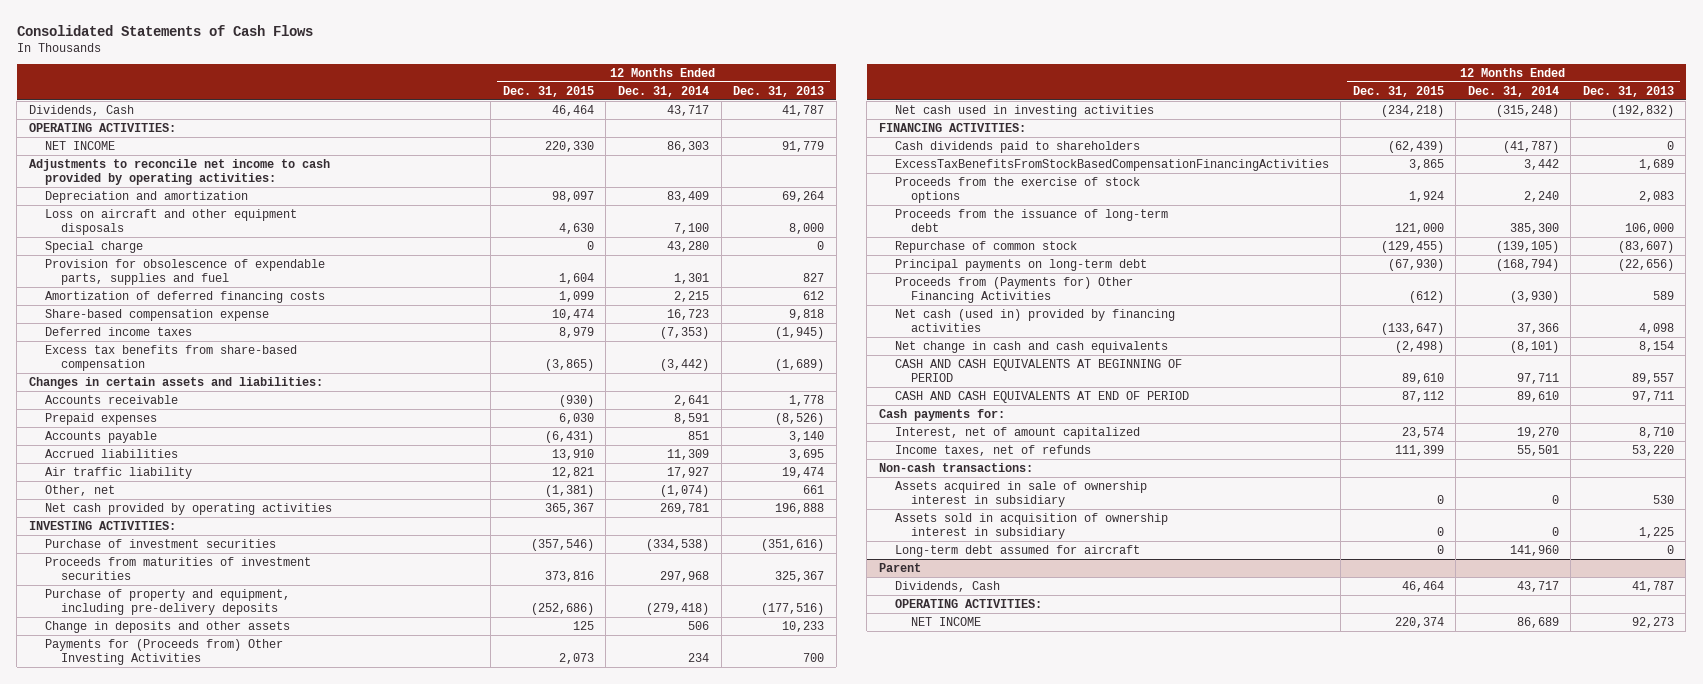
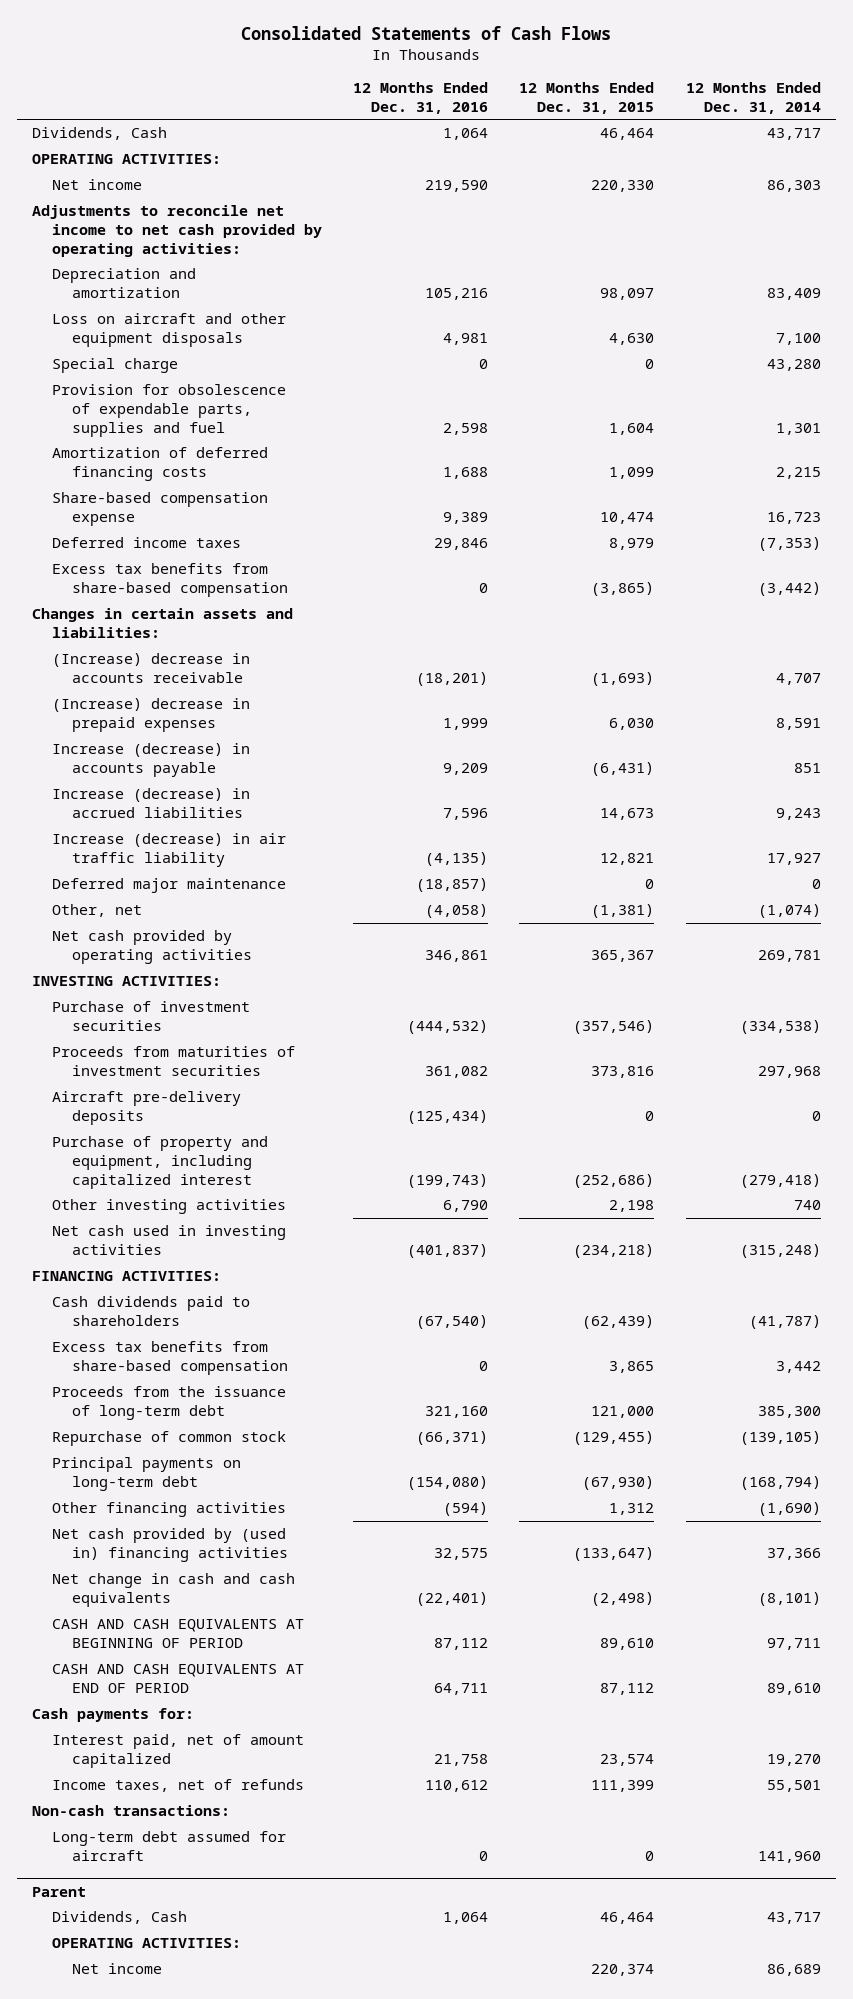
- | 12 Months Ended Dec. 31, 2015 | 12 Months Ended Dec. 31, 2014 | 12 Months Ended Dec. 31, 2013
+ | 12 Months Ended Dec. 31, 2016 | 12 Months Ended Dec. 31, 2015 | 12 Months Ended Dec. 31, 2014
- NET INCOME | 220,330 | 86,303 | 91,779
- Adjustments to reconcile net income to cash provided by operating activities:
+ Net income | 219,590 | 220,330 | 86,303
+ Adjustments to reconcile net income to net cash provided by operating activities:
- Accounts receivable | (930) | 2,641 | 1,778
- Prepaid expenses | 6,030 | 8,591 | (8,526)
- Accounts payable | (6,431) | 851 | 3,140
- Accrued liabilities | 13,910 | 11,309 | 3,695
- Air traffic liability | 12,821 | 17,927 | 19,474
+ (Increase) decrease in accounts receivable | (18,201) | (1,693) | 4,707
+ (Increase) decrease in prepaid expenses | 1,999 | 6,030 | 8,591
+ Increase (decrease) in accounts payable | 9,209 | (6,431) | 851
+ Increase (decrease) in accrued liabilities | 7,596 | 14,673 | 9,243
+ Increase (decrease) in air traffic liability | (4,135) | 12,821 | 17,927
+ Deferred major maintenance | (18,857) | 0 | 0
- Purchase of property and equipment, including pre-delivery deposits | (252,686) | (279,418) | (177,516)
- Change in deposits and other assets | 125 | 506 | 10,233
- Payments for (Proceeds from) Other Investing Activities | 2,073 | 234 | 700
+ Aircraft pre-delivery deposits | (125,434) | 0 | 0
+ Purchase of property and equipment, including capitalized interest | (199,743) | (252,686) | (279,418)
+ Other investing activities | 6,790 | 2,198 | 740
- ExcessTaxBenefitsFromStockBasedCompensationFinancingActivities | 3,865 | 3,442 | 1,689
- Proceeds from the exercise of stock options | 1,924 | 2,240 | 2,083
+ Excess tax benefits from share-based compensation | 0 | 3,865 | 3,442
- Proceeds from (Payments for) Other Financing Activities | (612) | (3,930) | 589
- Net cash (used in) provided by financing activities | (133,647) | 37,366 | 4,098
+ Other financing activities | (594) | 1,312 | (1,690)
+ Net cash provided by (used in) financing activities | 32,575 | (133,647) | 37,366
- Interest, net of amount capitalized | 23,574 | 19,270 | 8,710
+ Interest paid, net of amount capitalized | 21,758 | 23,574 | 19,270
- Assets acquired in sale of ownership interest in subsidiary | 0 | 0 | 530
- Assets sold in acquisition of ownership interest in subsidiary | 0 | 0 | 1,225
@ Parent
- NET INCOME | 220,374 | 86,689 | 92,273
+ Net income | | 220,374 | 86,689

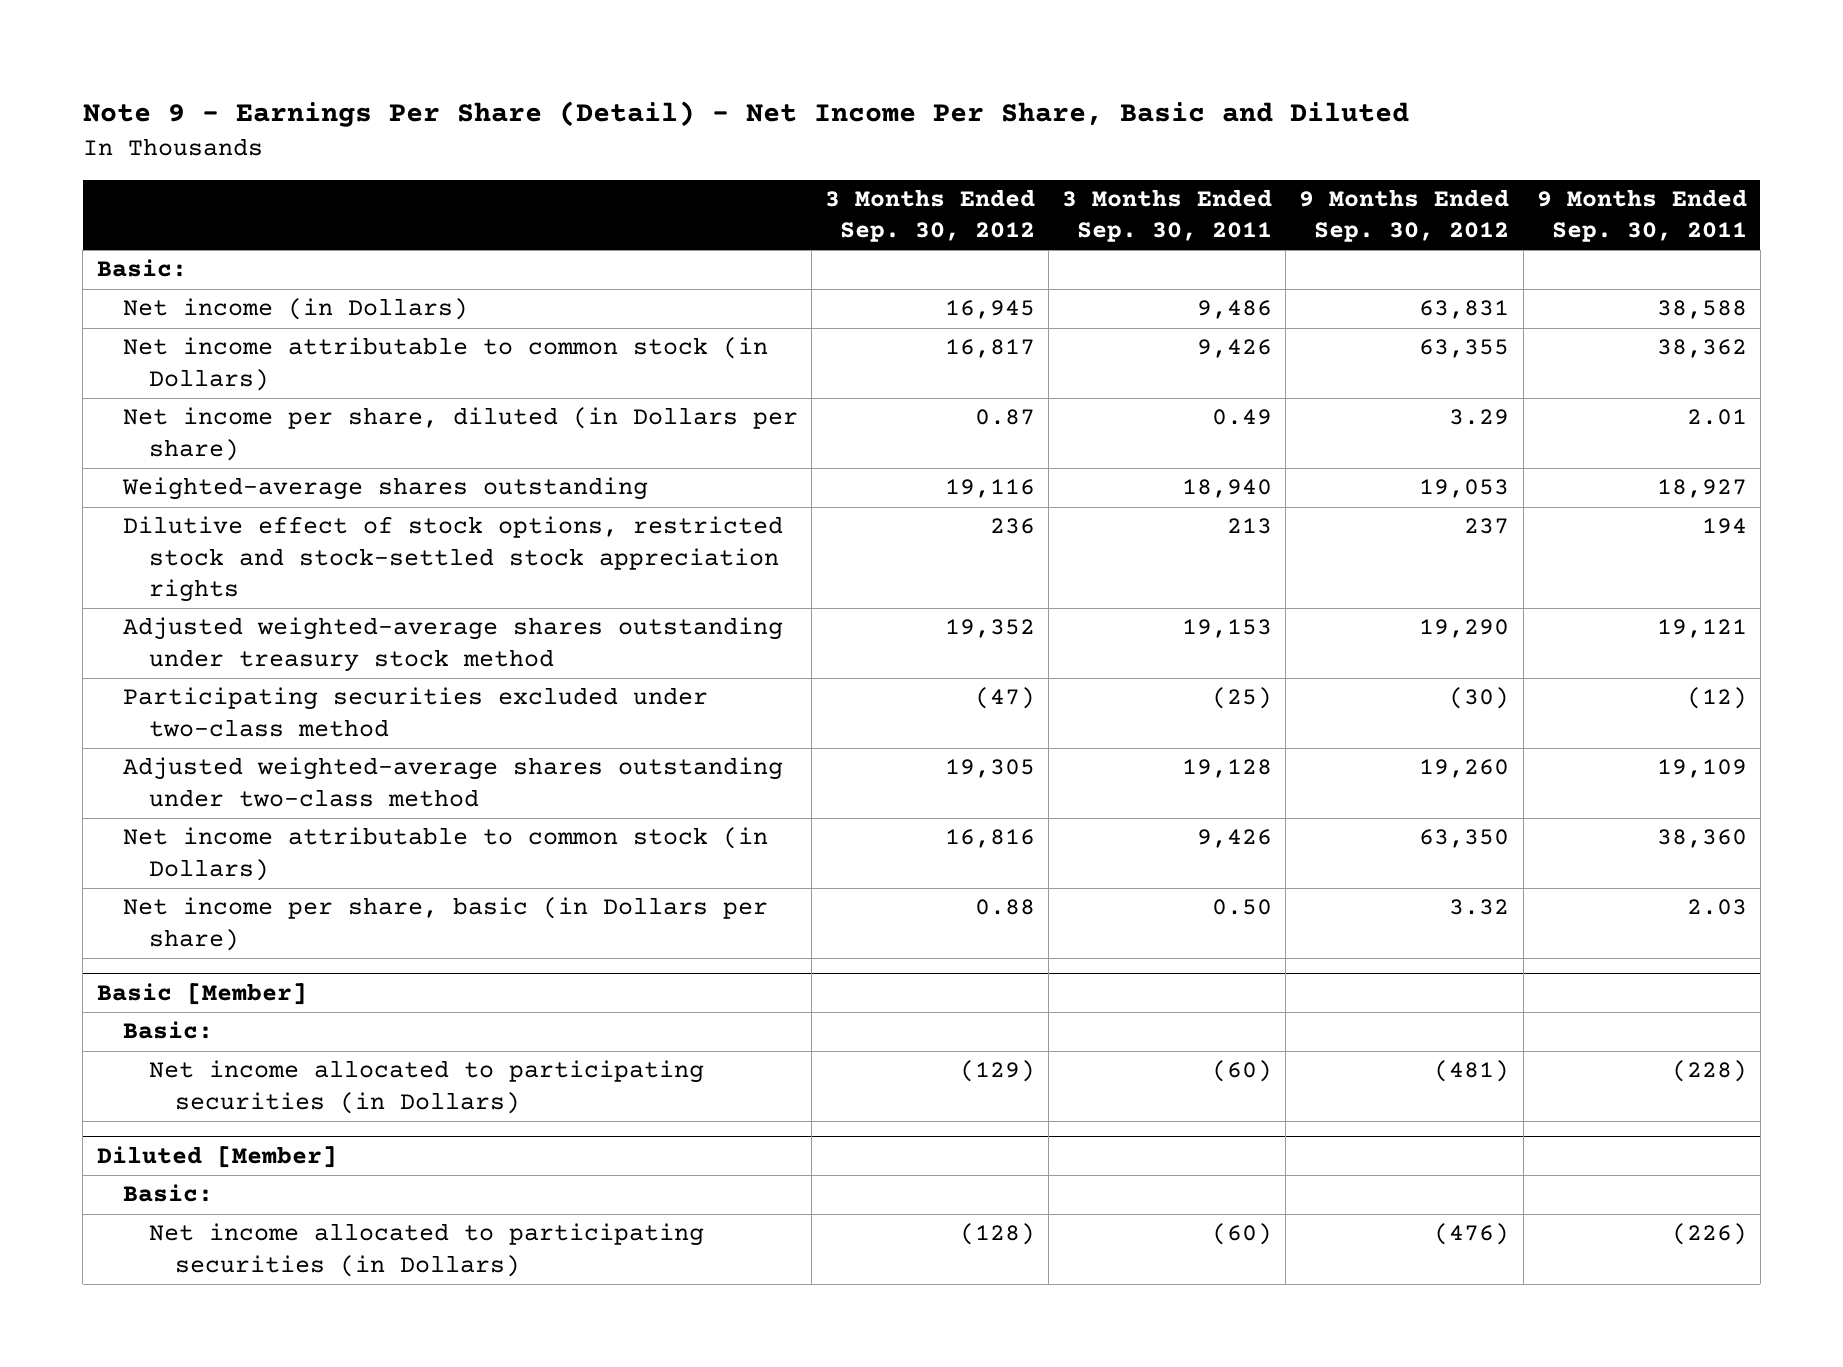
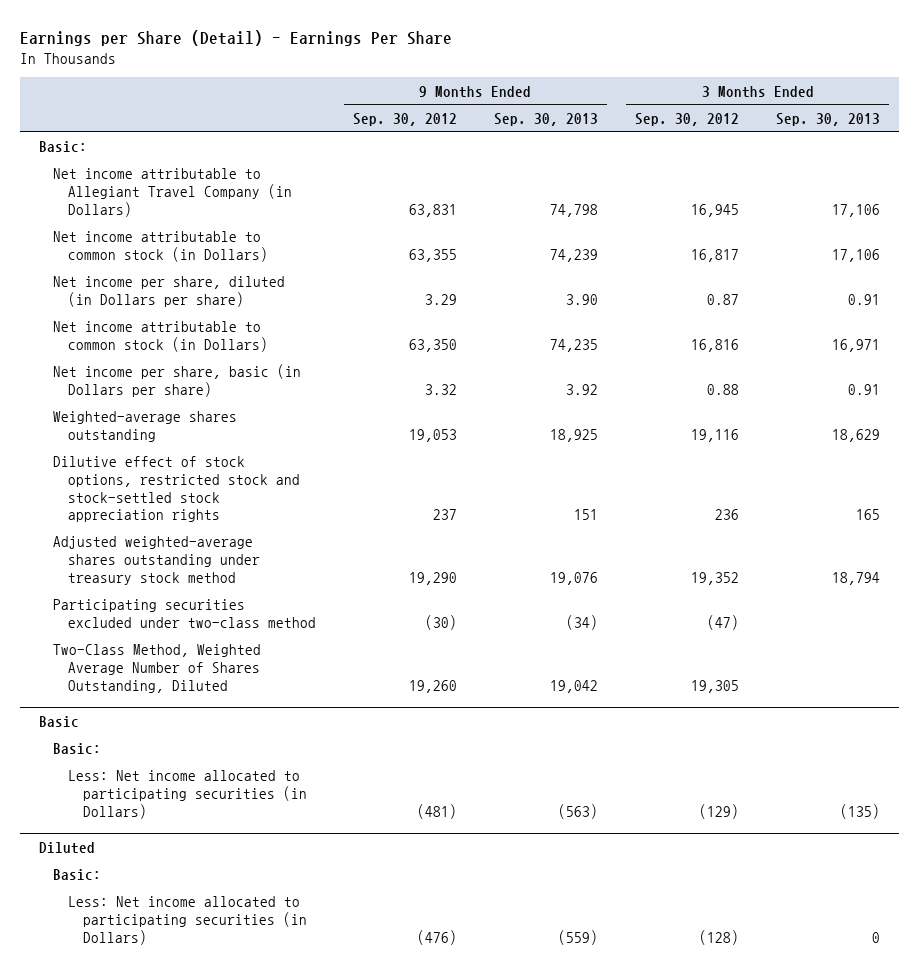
- Note 9 - Earnings Per Share (Detail) - Net Income Per Share, Basic and Diluted
+ Earnings per Share (Detail) - Earnings Per Share
- | 3 Months Ended Sep. 30, 2012 | 3 Months Ended Sep. 30, 2011 | 9 Months Ended Sep. 30, 2012 | 9 Months Ended Sep. 30, 2011
+ | 9 Months Ended Sep. 30, 2012 | 9 Months Ended Sep. 30, 2013 | 3 Months Ended Sep. 30, 2012 | 3 Months Ended Sep. 30, 2013
- Net income (in Dollars) | 16,945 | 9,486 | 63,831 | 38,588
+ Net income attributable to Allegiant Travel Company (in Dollars) | 63,831 | 74,798 | 16,945 | 17,106
moved up: Net income attributable to common stock (in Dollars) | 63,350 | 74,235 | 16,816 | 16,971
moved up: Net income per share, basic (in Dollars per share) | 3.32 | 3.92 | 0.88 | 0.91
- Adjusted weighted-average shares outstanding under two-class method | 19,305 | 19,128 | 19,260 | 19,109
- Basic [Member]
+ Two-Class Method, Weighted Average Number of Shares Outstanding, Diluted | 19,260 | 19,042 | 19,305 |
+ Basic
- Net income allocated to participating securities (in Dollars) | (129) | (60) | (481) | (228)
- Diluted [Member]
+ Less: Net income allocated to participating securities (in Dollars) | (481) | (563) | (129) | (135)
+ Diluted
- Net income allocated to participating securities (in Dollars) | (128) | (60) | (476) | (226)
+ Less: Net income allocated to participating securities (in Dollars) | (476) | (559) | (128) | 0

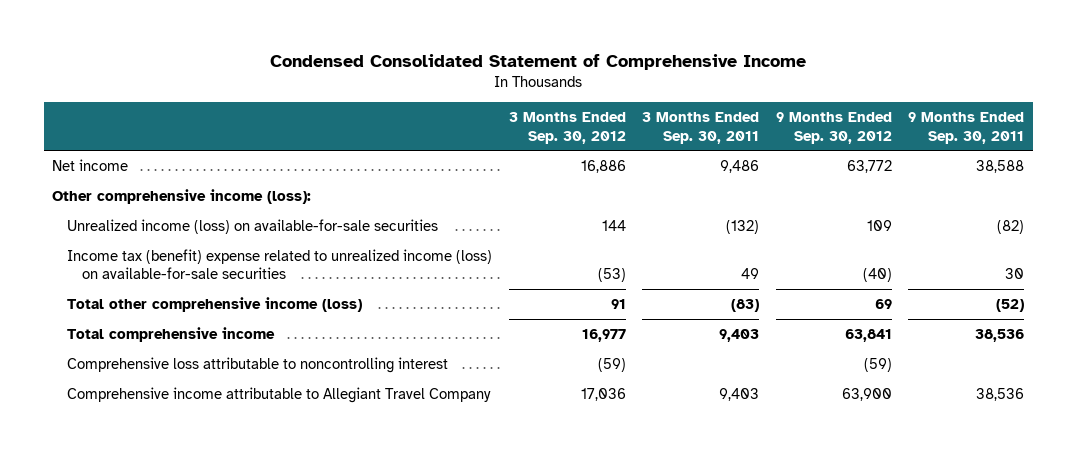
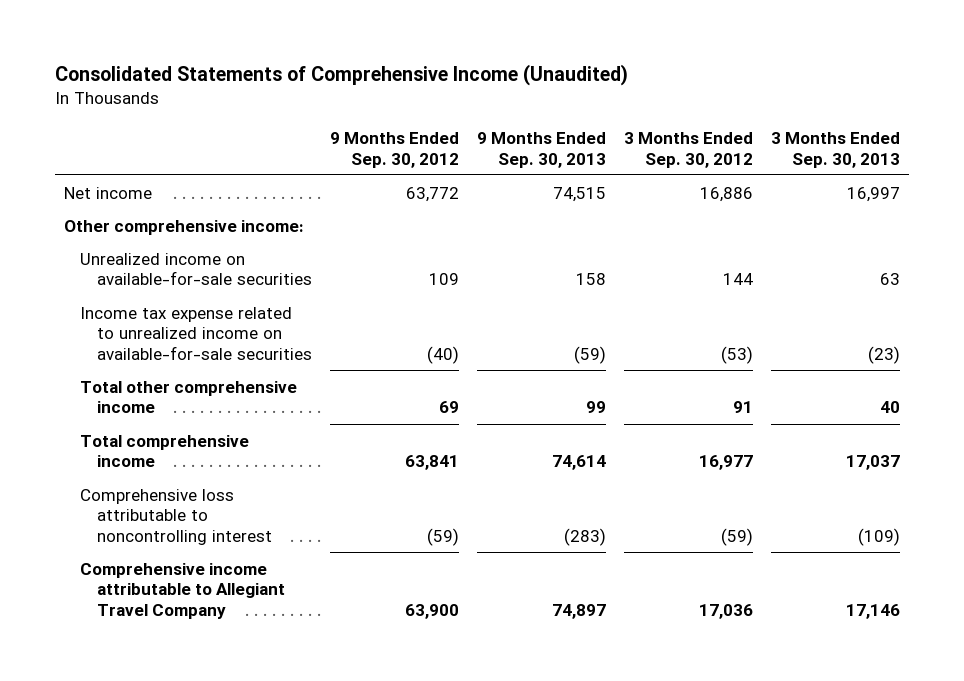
- Condensed Consolidated Statement of Comprehensive Income
+ Consolidated Statements of Comprehensive Income (Unaudited)
- | 3 Months Ended Sep. 30, 2012 | 3 Months Ended Sep. 30, 2011 | 9 Months Ended Sep. 30, 2012 | 9 Months Ended Sep. 30, 2011
+ | 9 Months Ended Sep. 30, 2012 | 9 Months Ended Sep. 30, 2013 | 3 Months Ended Sep. 30, 2012 | 3 Months Ended Sep. 30, 2013
- Other comprehensive income (loss):
- Unrealized income (loss) on available-for-sale securities | 144 | (132) | 109 | (82)
- Income tax (benefit) expense related to unrealized income (loss) on available-for-sale securities | (53) | 49 | (40) | 30
- Total other comprehensive income (loss) | 91 | (83) | 69 | (52)
+ Other comprehensive income:
+ Unrealized income on available-for-sale securities | 109 | 158 | 144 | 63
+ Income tax expense related to unrealized income on available-for-sale securities | (40) | (59) | (53) | (23)
+ Total other comprehensive income | 69 | 99 | 91 | 40

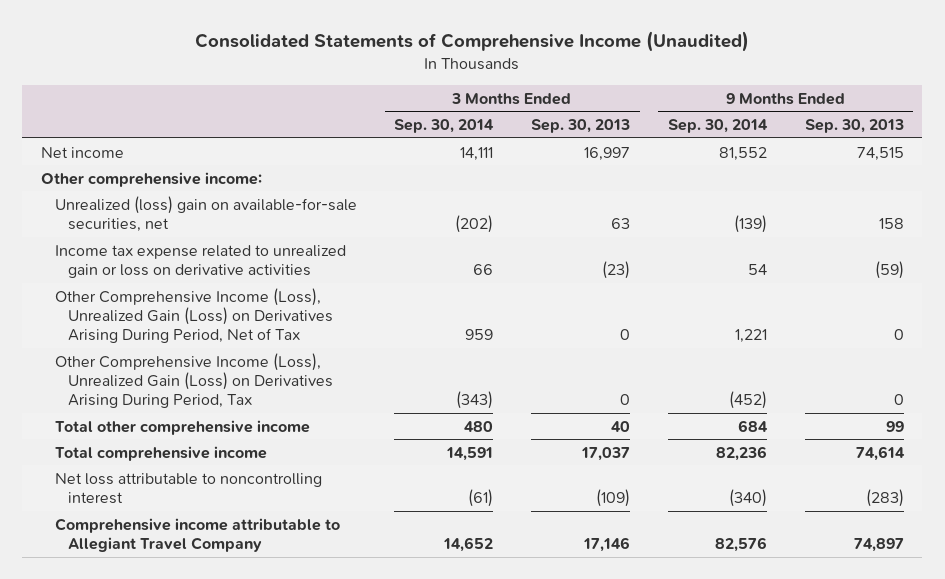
- | 9 Months Ended Sep. 30, 2012 | 9 Months Ended Sep. 30, 2013 | 3 Months Ended Sep. 30, 2012 | 3 Months Ended Sep. 30, 2013
+ | 3 Months Ended Sep. 30, 2014 | 3 Months Ended Sep. 30, 2013 | 9 Months Ended Sep. 30, 2014 | 9 Months Ended Sep. 30, 2013
- Unrealized income on available-for-sale securities | 109 | 158 | 144 | 63
- Income tax expense related to unrealized income on available-for-sale securities | (40) | (59) | (53) | (23)
+ Unrealized (loss) gain on available-for-sale securities, net | (202) | 63 | (139) | 158
+ Income tax expense related to unrealized gain or loss on derivative activities | 66 | (23) | 54 | (59)
+ Other Comprehensive Income (Loss), Unrealized Gain (Loss) on Derivatives Arising During Period, Net of Tax | 959 | 0 | 1,221 | 0
+ Other Comprehensive Income (Loss), Unrealized Gain (Loss) on Derivatives Arising During Period, Tax | (343) | 0 | (452) | 0
- Comprehensive loss attributable to noncontrolling interest | (59) | (283) | (59) | (109)
+ Net loss attributable to noncontrolling interest | (61) | (109) | (340) | (283)

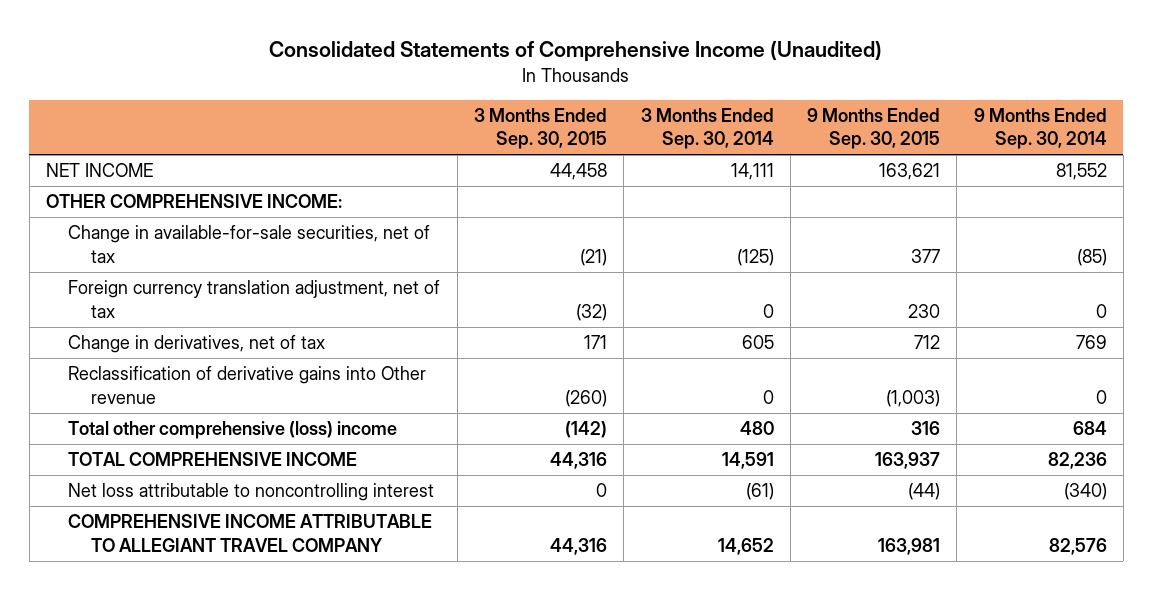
- | 3 Months Ended Sep. 30, 2014 | 3 Months Ended Sep. 30, 2013 | 9 Months Ended Sep. 30, 2014 | 9 Months Ended Sep. 30, 2013
+ | 3 Months Ended Sep. 30, 2015 | 3 Months Ended Sep. 30, 2014 | 9 Months Ended Sep. 30, 2015 | 9 Months Ended Sep. 30, 2014
- Net income | 14,111 | 16,997 | 81,552 | 74,515
- Other comprehensive income:
- Unrealized (loss) gain on available-for-sale securities, net | (202) | 63 | (139) | 158
- Income tax expense related to unrealized gain or loss on derivative activities | 66 | (23) | 54 | (59)
- Other Comprehensive Income (Loss), Unrealized Gain (Loss) on Derivatives Arising During Period, Net of Tax | 959 | 0 | 1,221 | 0
- Other Comprehensive Income (Loss), Unrealized Gain (Loss) on Derivatives Arising During Period, Tax | (343) | 0 | (452) | 0
- Total other comprehensive income | 480 | 40 | 684 | 99
- Total comprehensive income | 14,591 | 17,037 | 82,236 | 74,614
+ NET INCOME | 44,458 | 14,111 | 163,621 | 81,552
+ OTHER COMPREHENSIVE INCOME:
+ Change in available-for-sale securities, net of tax | (21) | (125) | 377 | (85)
+ Foreign currency translation adjustment, net of tax | (32) | 0 | 230 | 0
+ Change in derivatives, net of tax | 171 | 605 | 712 | 769
+ Reclassification of derivative gains into Other revenue | (260) | 0 | (1,003) | 0
+ Total other comprehensive (loss) income | (142) | 480 | 316 | 684
+ TOTAL COMPREHENSIVE INCOME | 44,316 | 14,591 | 163,937 | 82,236
- Comprehensive income attributable to Allegiant Travel Company | 14,652 | 17,146 | 82,576 | 74,897
+ COMPREHENSIVE INCOME ATTRIBUTABLE TO ALLEGIANT TRAVEL COMPANY | 44,316 | 14,652 | 163,981 | 82,576

